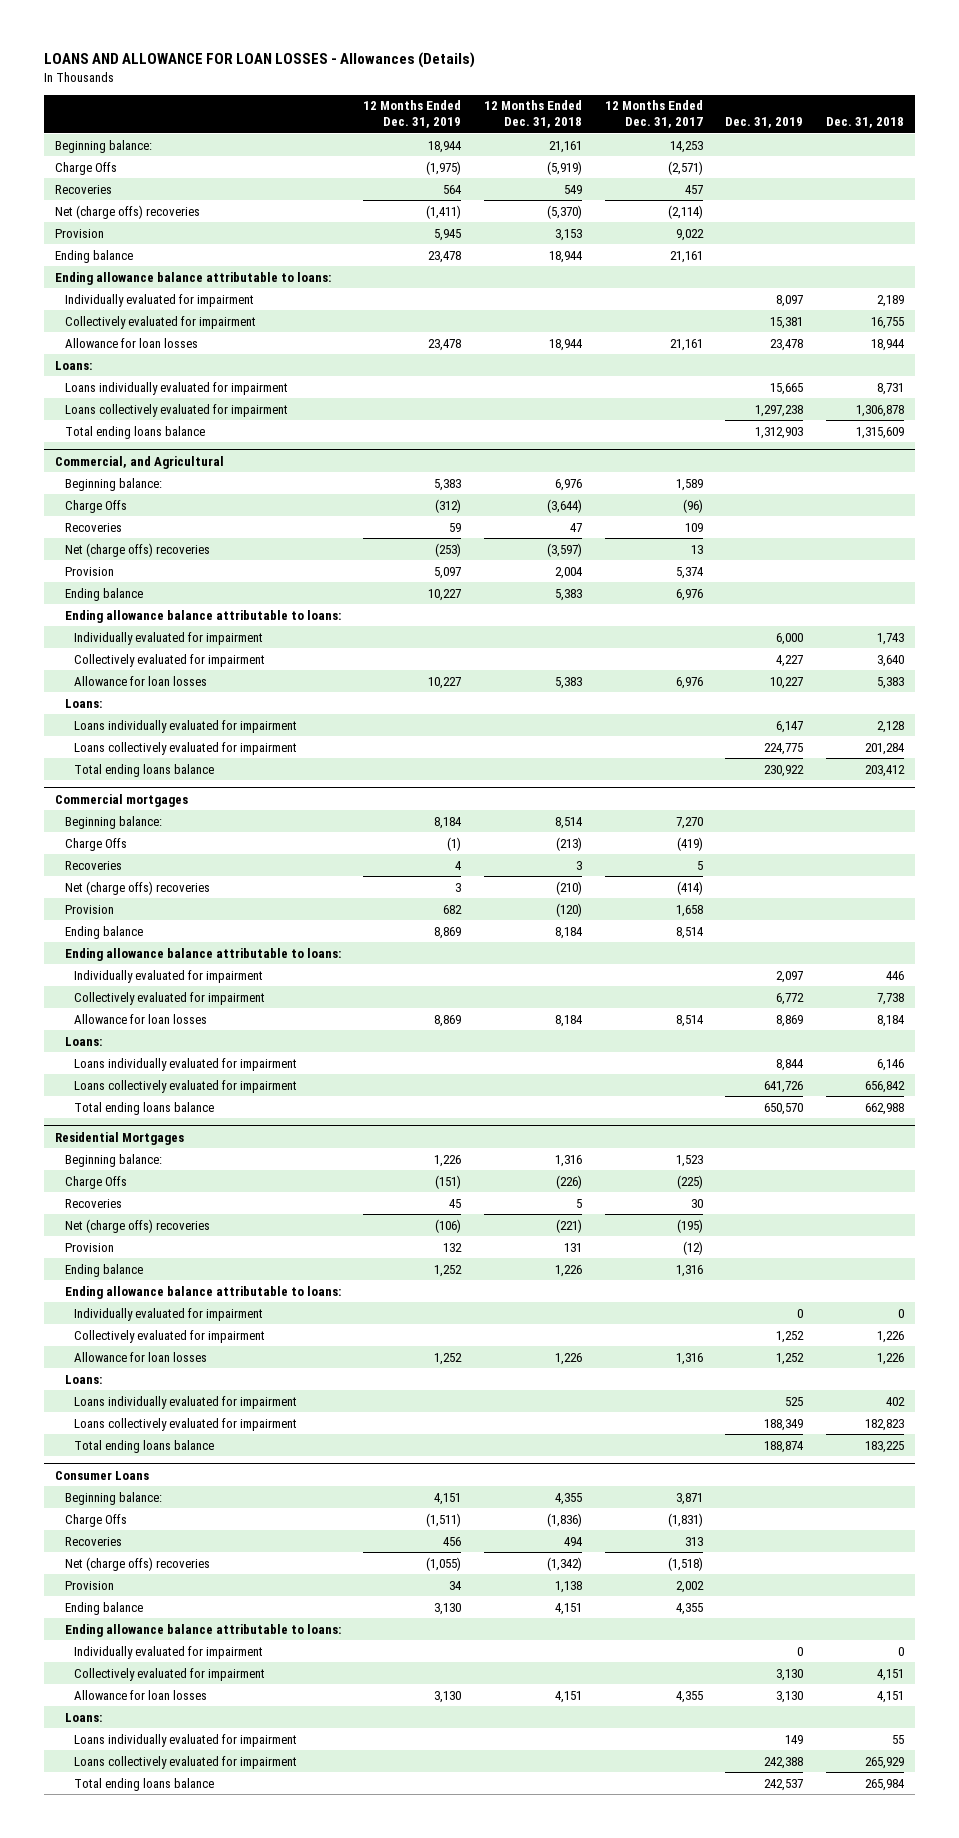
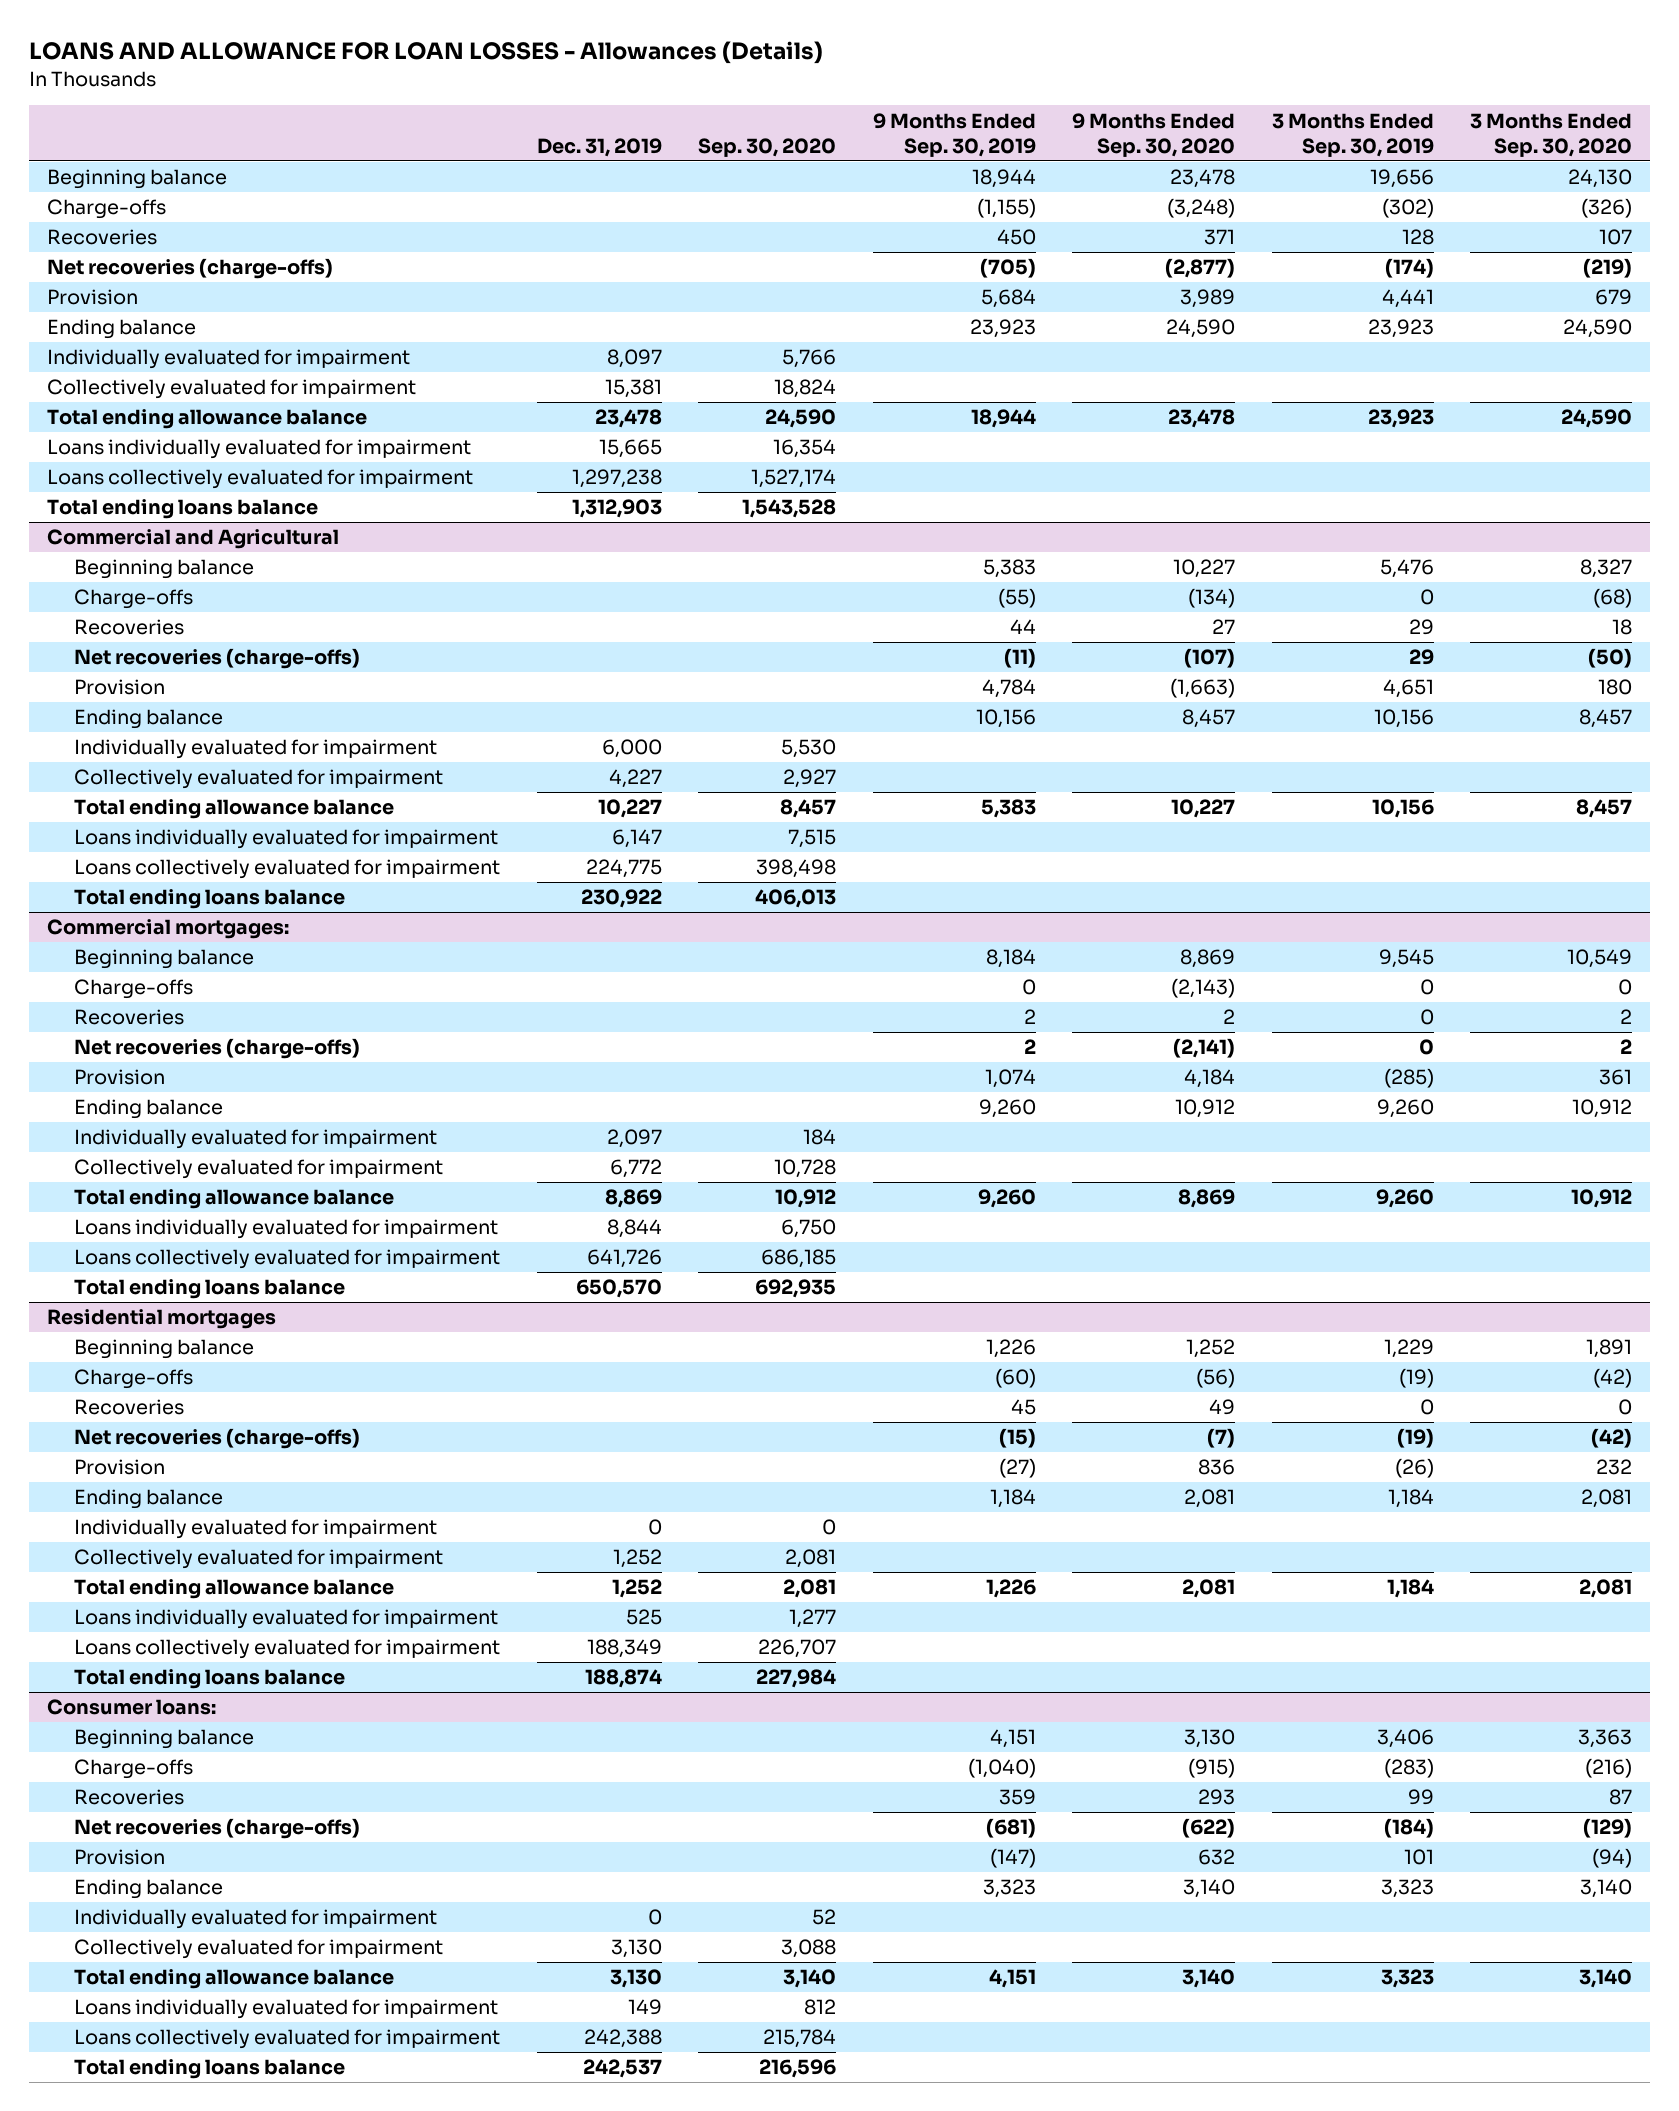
- | 12 Months Ended Dec. 31, 2019 | 12 Months Ended Dec. 31, 2018 | 12 Months Ended Dec. 31, 2017 | Dec. 31, 2019 | Dec. 31, 2018
+ | Dec. 31, 2019 | Sep. 30, 2020 | 9 Months Ended Sep. 30, 2019 | 9 Months Ended Sep. 30, 2020 | 3 Months Ended Sep. 30, 2019 | 3 Months Ended Sep. 30, 2020
- Beginning balance: | 18,944 | 21,161 | 14,253 | |
- Charge Offs | (1,975) | (5,919) | (2,571) | |
+ Beginning balance | | | 18,944 | 23,478 | 19,656 | 24,130
+ Charge-offs | | | (1,155) | (3,248) | (302) | (326)
- Net (charge offs) recoveries | (1,411) | (5,370) | (2,114) | |
+ Net recoveries (charge-offs) | | | (705) | (2,877) | (174) | (219)
- Ending allowance balance attributable to loans:
- Allowance for loan losses | 23,478 | 18,944 | 21,161 | 23,478 | 18,944
- Loans:
+ Total ending allowance balance | 23,478 | 24,590 | 18,944 | 23,478 | 23,923 | 24,590
- Commercial, and Agricultural
- Beginning balance: | 5,383 | 6,976 | 1,589 | |
- Charge Offs | (312) | (3,644) | (96) | |
+ Commercial and Agricultural
+ Beginning balance | | | 5,383 | 10,227 | 5,476 | 8,327
+ Charge-offs | | | (55) | (134) | 0 | (68)
- Net (charge offs) recoveries | (253) | (3,597) | 13 | |
+ Net recoveries (charge-offs) | | | (11) | (107) | 29 | (50)
- Ending allowance balance attributable to loans:
- Allowance for loan losses | 10,227 | 5,383 | 6,976 | 10,227 | 5,383
- Loans:
+ Total ending allowance balance | 10,227 | 8,457 | 5,383 | 10,227 | 10,156 | 8,457
- Commercial mortgages
- Beginning balance: | 8,184 | 8,514 | 7,270 | |
- Charge Offs | (1) | (213) | (419) | |
+ Commercial mortgages:
+ Beginning balance | | | 8,184 | 8,869 | 9,545 | 10,549
+ Charge-offs | | | 0 | (2,143) | 0 | 0
- Net (charge offs) recoveries | 3 | (210) | (414) | |
+ Net recoveries (charge-offs) | | | 2 | (2,141) | 0 | 2
- Ending allowance balance attributable to loans:
- Allowance for loan losses | 8,869 | 8,184 | 8,514 | 8,869 | 8,184
- Loans:
+ Total ending allowance balance | 8,869 | 10,912 | 9,260 | 8,869 | 9,260 | 10,912
- Residential Mortgages
- Beginning balance: | 1,226 | 1,316 | 1,523 | |
- Charge Offs | (151) | (226) | (225) | |
+ Residential mortgages
+ Beginning balance | | | 1,226 | 1,252 | 1,229 | 1,891
+ Charge-offs | | | (60) | (56) | (19) | (42)
- Net (charge offs) recoveries | (106) | (221) | (195) | |
+ Net recoveries (charge-offs) | | | (15) | (7) | (19) | (42)
- Ending allowance balance attributable to loans:
- Allowance for loan losses | 1,252 | 1,226 | 1,316 | 1,252 | 1,226
- Loans:
+ Total ending allowance balance | 1,252 | 2,081 | 1,226 | 2,081 | 1,184 | 2,081
- Consumer Loans
- Beginning balance: | 4,151 | 4,355 | 3,871 | |
- Charge Offs | (1,511) | (1,836) | (1,831) | |
+ Consumer loans:
+ Beginning balance | | | 4,151 | 3,130 | 3,406 | 3,363
+ Charge-offs | | | (1,040) | (915) | (283) | (216)
- Net (charge offs) recoveries | (1,055) | (1,342) | (1,518) | |
+ Net recoveries (charge-offs) | | | (681) | (622) | (184) | (129)
- Ending allowance balance attributable to loans:
- Allowance for loan losses | 3,130 | 4,151 | 4,355 | 3,130 | 4,151
- Loans:
+ Total ending allowance balance | 3,130 | 3,140 | 4,151 | 3,140 | 3,323 | 3,140

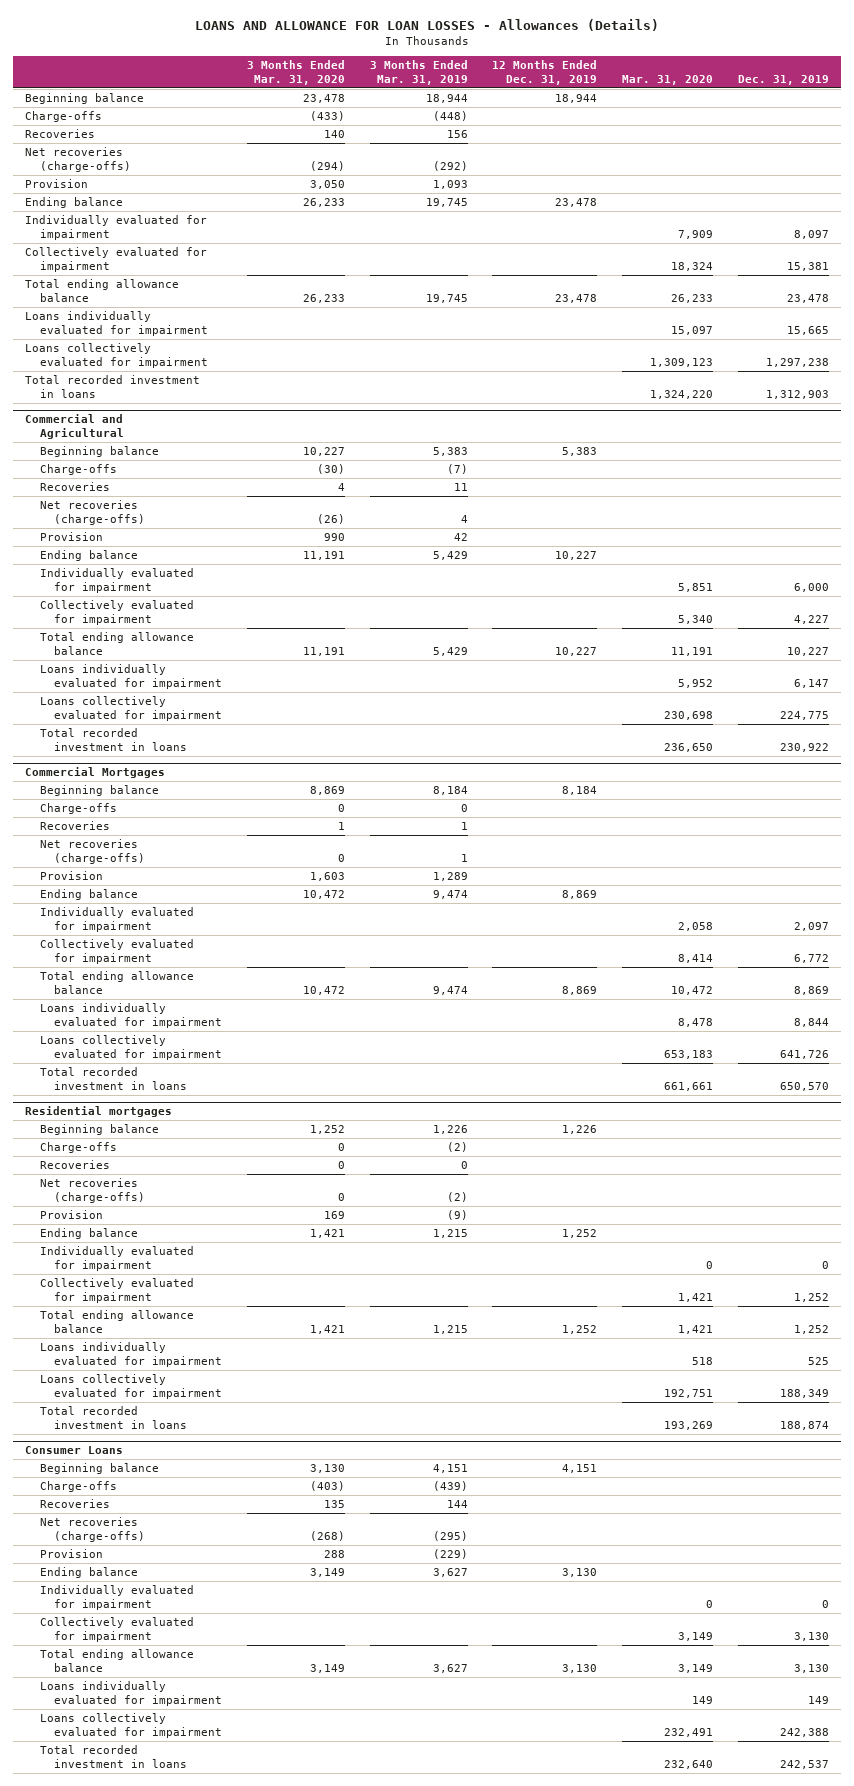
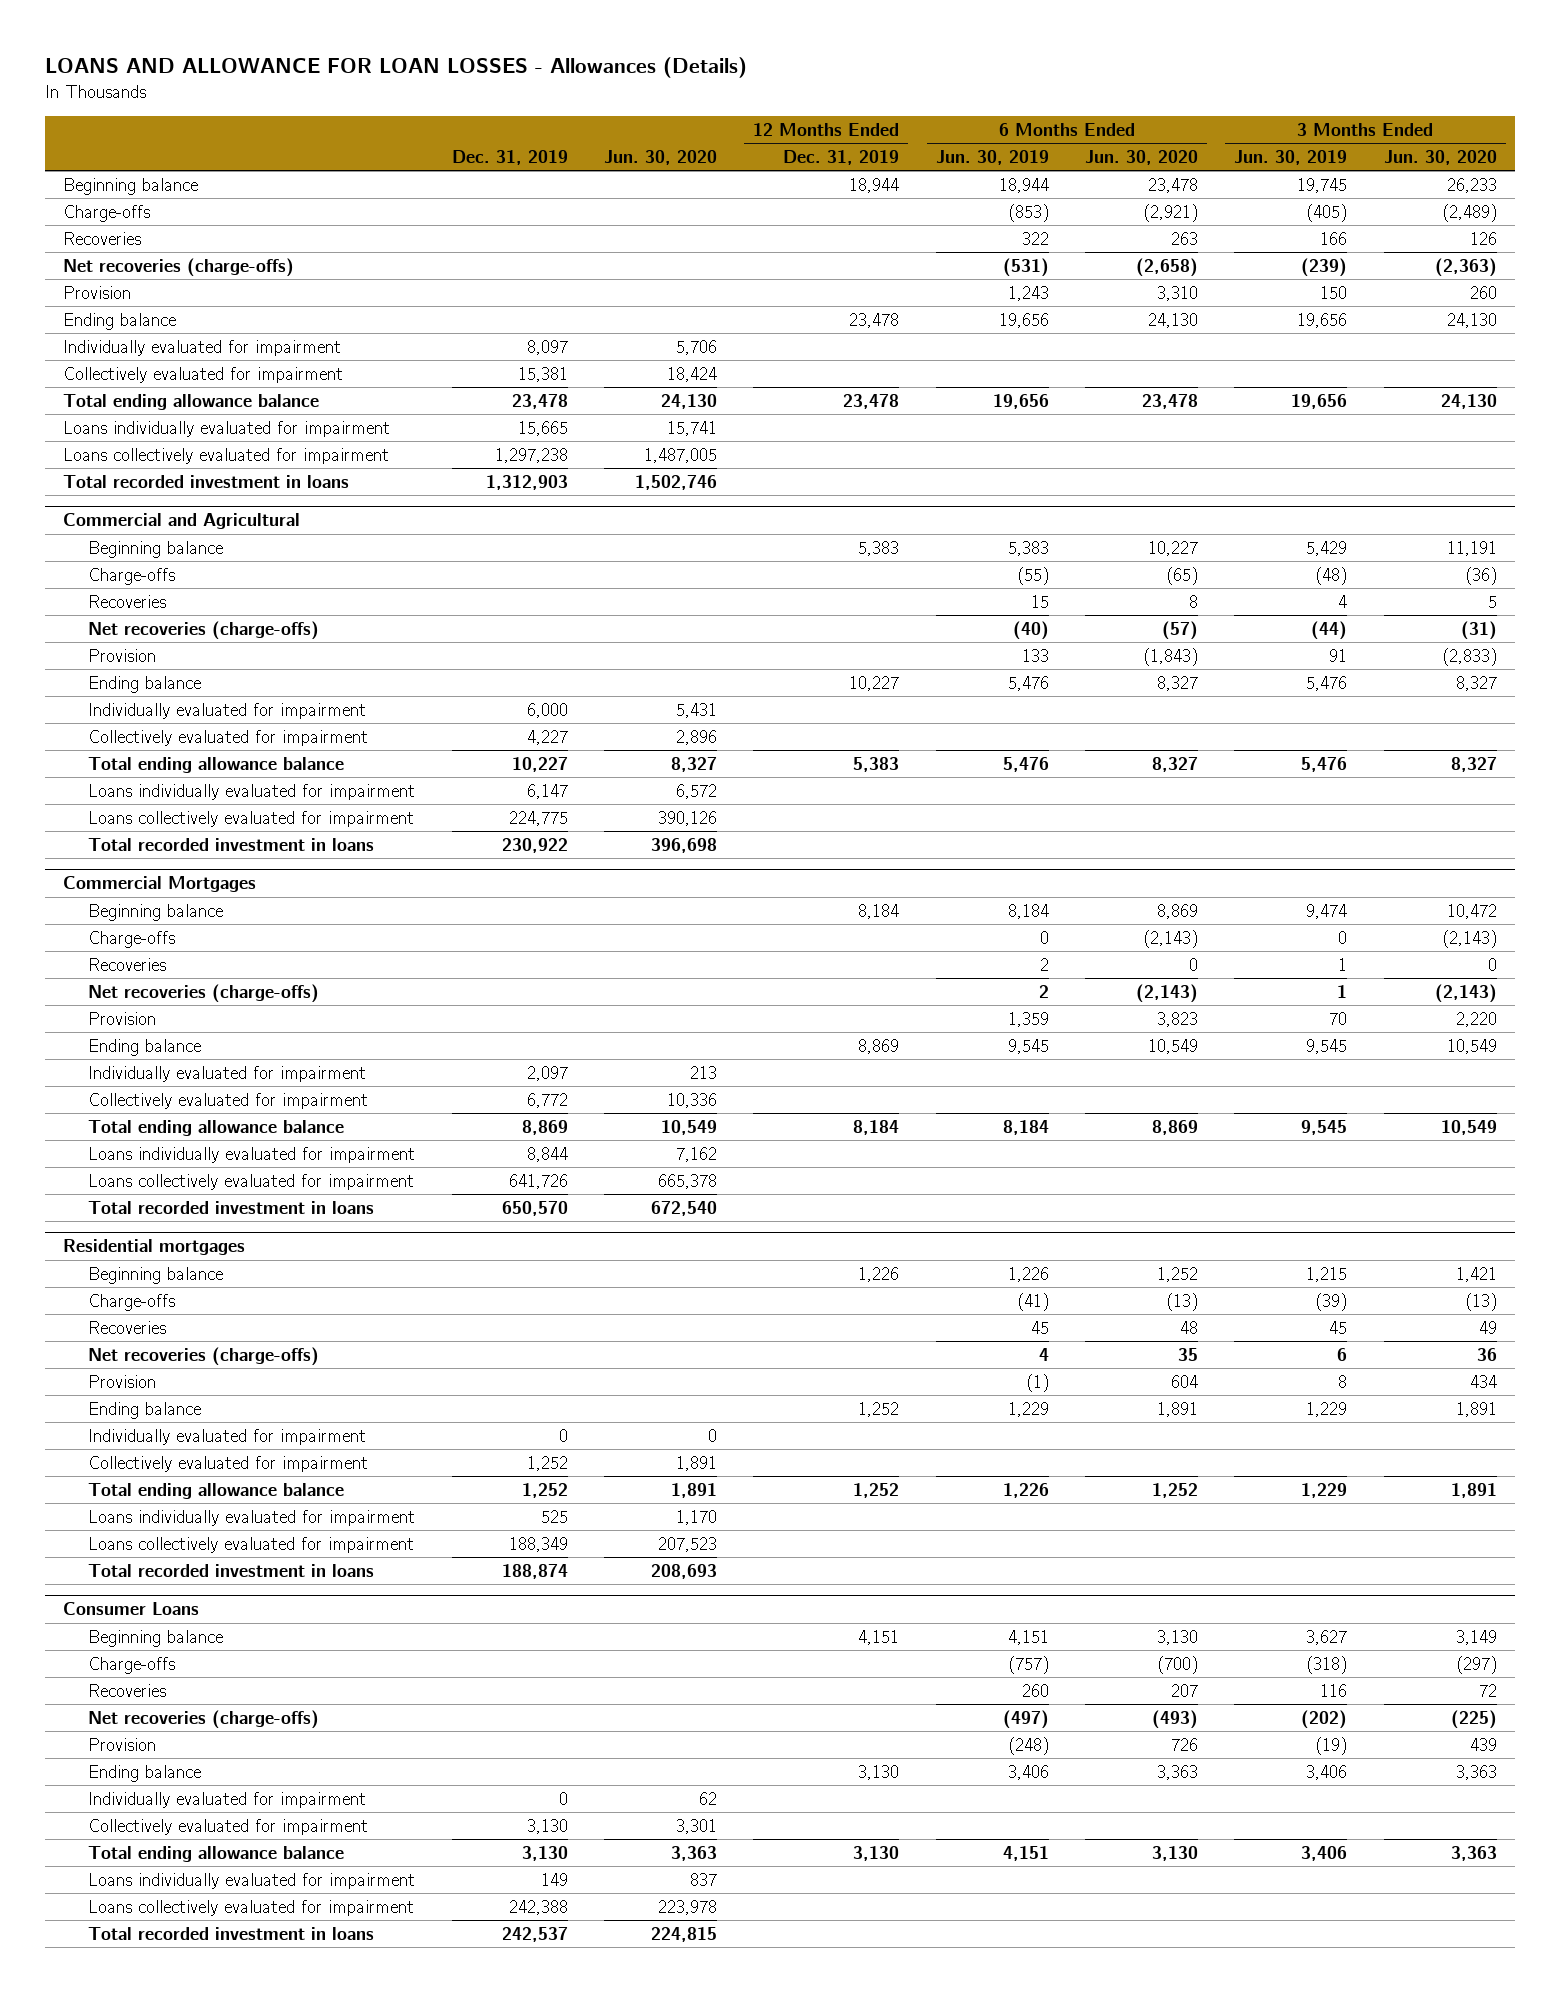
- | 3 Months Ended Mar. 31, 2020 | 3 Months Ended Mar. 31, 2019 | 12 Months Ended Dec. 31, 2019 | Mar. 31, 2020 | Dec. 31, 2019
+ | Dec. 31, 2019 | Jun. 30, 2020 | 12 Months Ended Dec. 31, 2019 | 6 Months Ended Jun. 30, 2019 | 6 Months Ended Jun. 30, 2020 | 3 Months Ended Jun. 30, 2019 | 3 Months Ended Jun. 30, 2020
@ Commercial and Agricultural
- Total ending allowance balance | 11,191 | 5,429 | 10,227 | 11,191 | 10,227
+ Total ending allowance balance | 10,227 | 8,327 | 5,383 | 5,476 | 8,327 | 5,476 | 8,327
@ Commercial Mortgages
- Total ending allowance balance | 10,472 | 9,474 | 8,869 | 10,472 | 8,869
+ Total ending allowance balance | 8,869 | 10,549 | 8,184 | 8,184 | 8,869 | 9,545 | 10,549

